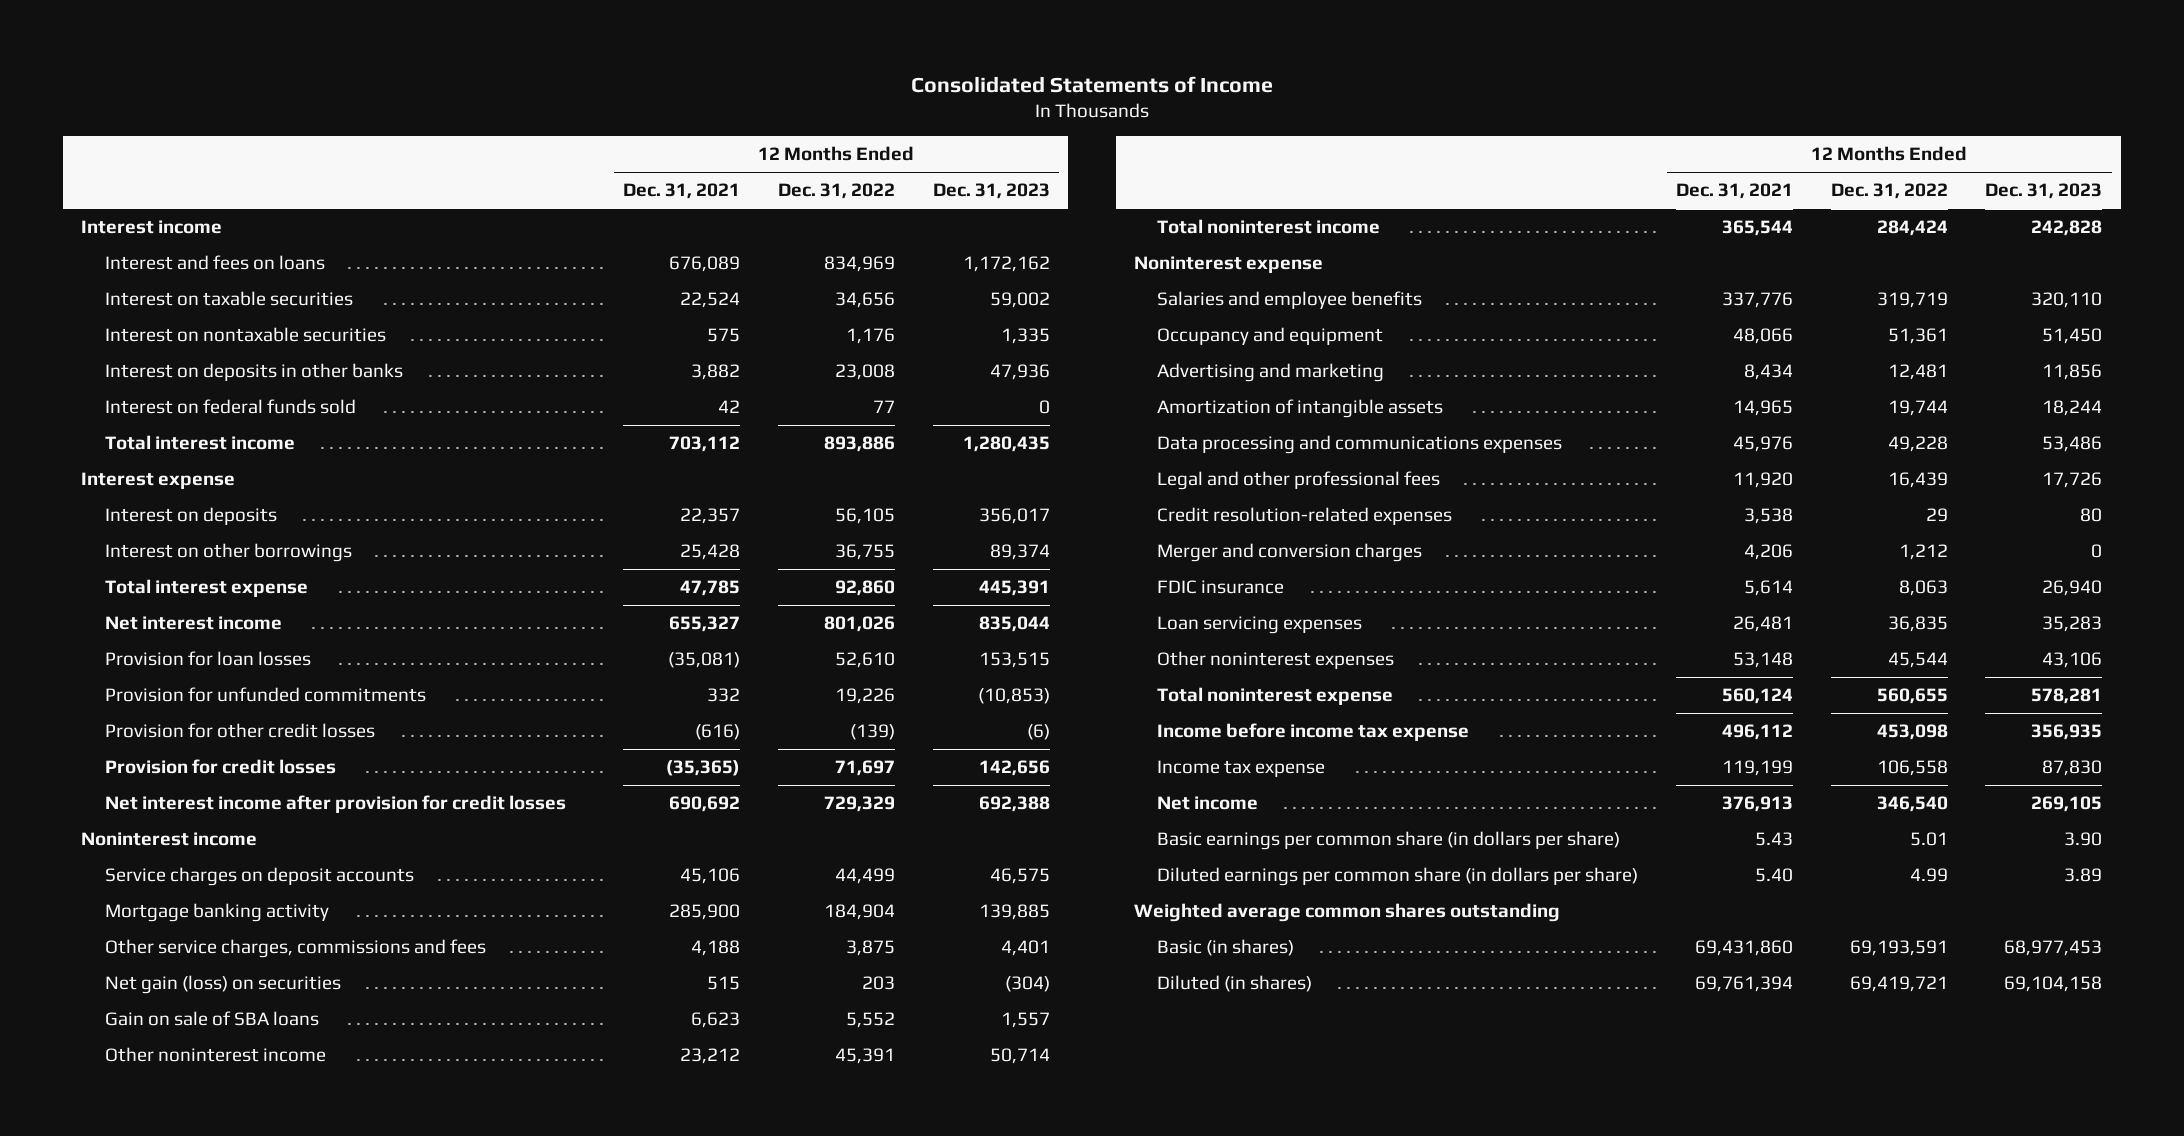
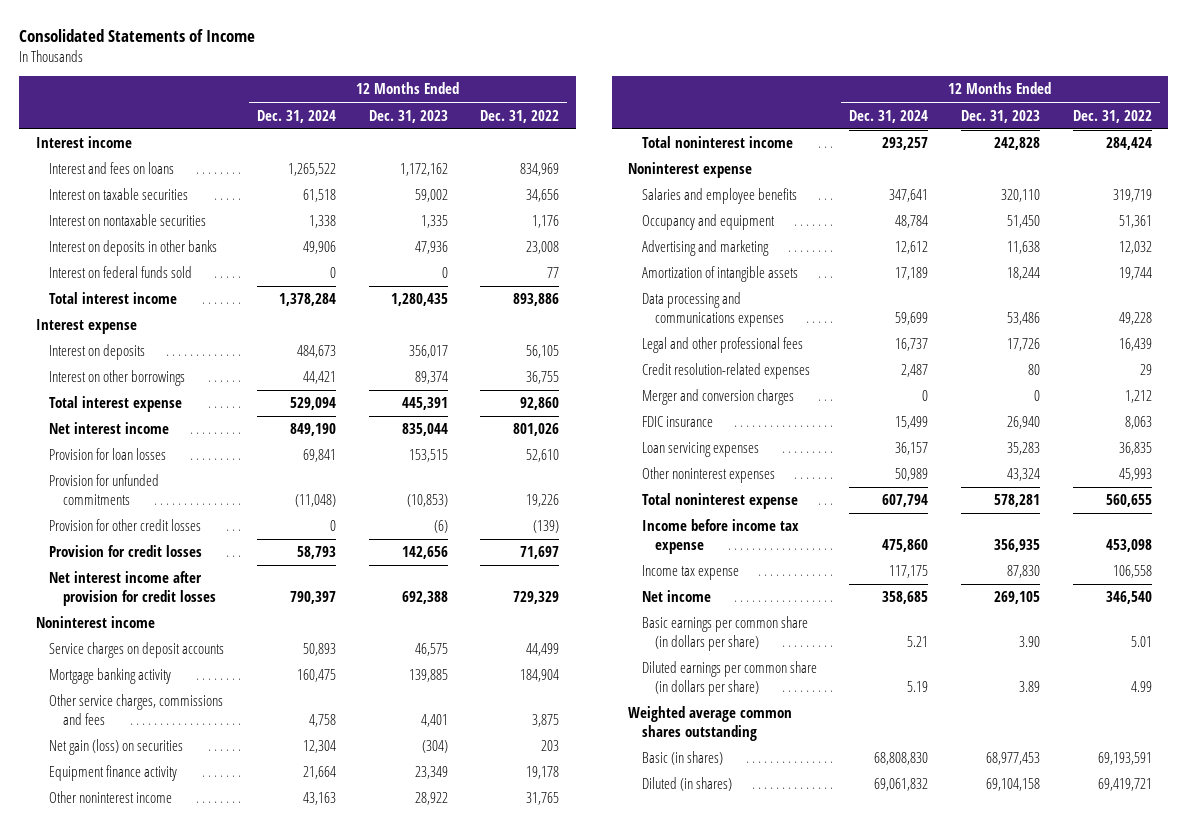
- | 12 Months Ended Dec. 31, 2021 | 12 Months Ended Dec. 31, 2022 | 12 Months Ended Dec. 31, 2023
+ | 12 Months Ended Dec. 31, 2024 | 12 Months Ended Dec. 31, 2023 | 12 Months Ended Dec. 31, 2022
- Gain on sale of SBA loans | 6,623 | 5,552 | 1,557
- Other noninterest income | 23,212 | 45,391 | 50,714
+ Equipment finance activity | 21,664 | 23,349 | 19,178
+ Other noninterest income | 43,163 | 28,922 | 31,765
- Advertising and marketing | 8,434 | 12,481 | 11,856
+ Advertising and marketing | 12,612 | 11,638 | 12,032
- Other noninterest expenses | 53,148 | 45,544 | 43,106
+ Other noninterest expenses | 50,989 | 43,324 | 45,993

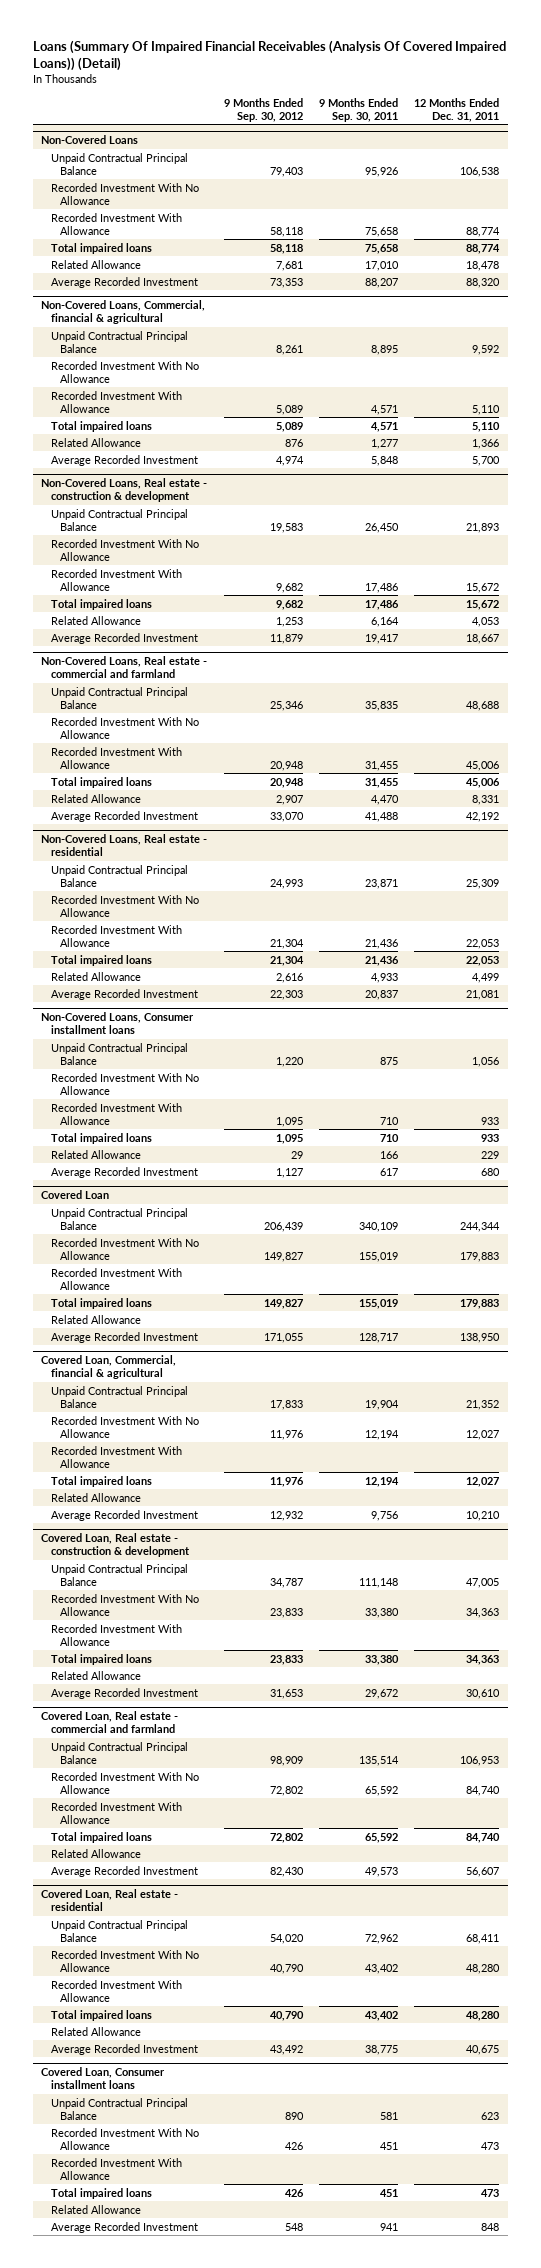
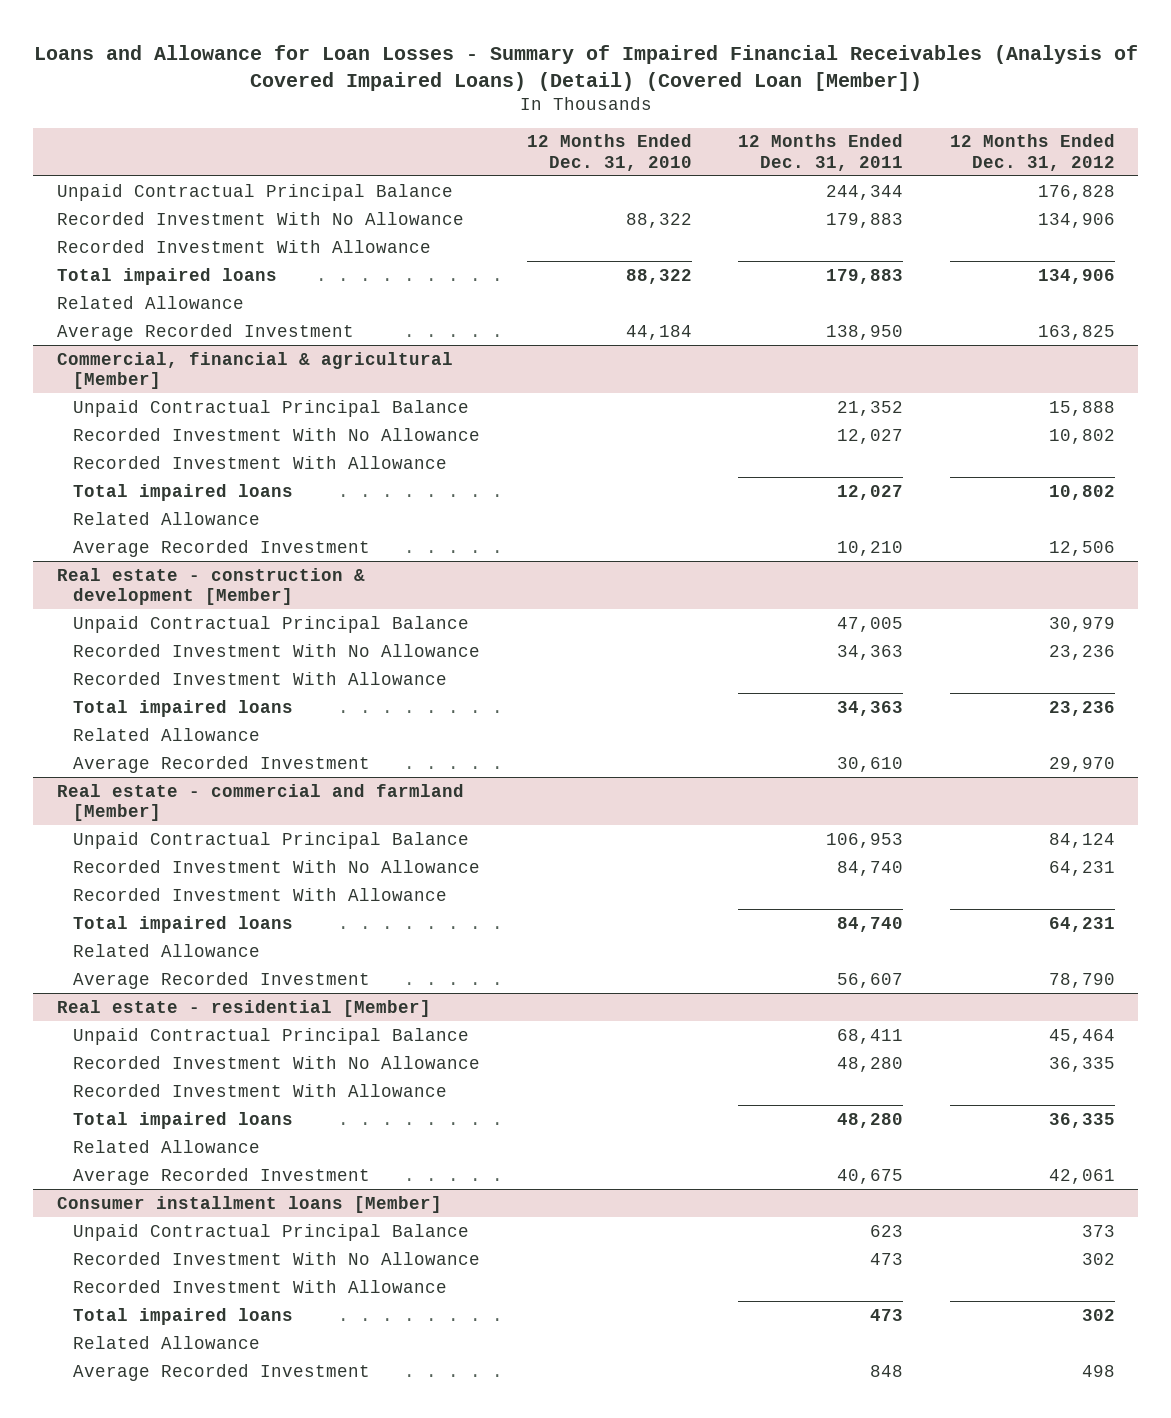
- Loans (Summary Of Impaired Financial Receivables (Analysis Of Covered Impaired Loans)) (Detail)
+ Loans and Allowance for Loan Losses - Summary of Impaired Financial Receivables (Analysis of Covered Impaired Loans) (Detail) (Covered Loan [Member])
- | 9 Months Ended Sep. 30, 2012 | 9 Months Ended Sep. 30, 2011 | 12 Months Ended Dec. 31, 2011
+ | 12 Months Ended Dec. 31, 2010 | 12 Months Ended Dec. 31, 2011 | 12 Months Ended Dec. 31, 2012
- Non-Covered Loans
- Unpaid Contractual Principal Balance | 79,403 | 95,926 | 106,538
- Recorded Investment With No Allowance
- Recorded Investment With Allowance | 58,118 | 75,658 | 88,774
- Total impaired loans | 58,118 | 75,658 | 88,774
- Related Allowance | 7,681 | 17,010 | 18,478
- Average Recorded Investment | 73,353 | 88,207 | 88,320
- Non-Covered Loans, Commercial, financial & agricultural
- Unpaid Contractual Principal Balance | 8,261 | 8,895 | 9,592
- Recorded Investment With No Allowance
- Recorded Investment With Allowance | 5,089 | 4,571 | 5,110
- Total impaired loans | 5,089 | 4,571 | 5,110
- Related Allowance | 876 | 1,277 | 1,366
- Average Recorded Investment | 4,974 | 5,848 | 5,700
- Non-Covered Loans, Real estate - construction & development
- Unpaid Contractual Principal Balance | 19,583 | 26,450 | 21,893
- Recorded Investment With No Allowance
- Recorded Investment With Allowance | 9,682 | 17,486 | 15,672
- Total impaired loans | 9,682 | 17,486 | 15,672
- Related Allowance | 1,253 | 6,164 | 4,053
- Average Recorded Investment | 11,879 | 19,417 | 18,667
- Non-Covered Loans, Real estate - commercial and farmland
- Unpaid Contractual Principal Balance | 25,346 | 35,835 | 48,688
- Recorded Investment With No Allowance
- Recorded Investment With Allowance | 20,948 | 31,455 | 45,006
- Total impaired loans | 20,948 | 31,455 | 45,006
- Related Allowance | 2,907 | 4,470 | 8,331
- Average Recorded Investment | 33,070 | 41,488 | 42,192
- Non-Covered Loans, Real estate - residential
- Unpaid Contractual Principal Balance | 24,993 | 23,871 | 25,309
- Recorded Investment With No Allowance
- Recorded Investment With Allowance | 21,304 | 21,436 | 22,053
- Total impaired loans | 21,304 | 21,436 | 22,053
- Related Allowance | 2,616 | 4,933 | 4,499
- Average Recorded Investment | 22,303 | 20,837 | 21,081
- Non-Covered Loans, Consumer installment loans
- Unpaid Contractual Principal Balance | 1,220 | 875 | 1,056
- Recorded Investment With No Allowance
- Recorded Investment With Allowance | 1,095 | 710 | 933
- Total impaired loans | 1,095 | 710 | 933
- Related Allowance | 29 | 166 | 229
- Average Recorded Investment | 1,127 | 617 | 680
- Covered Loan
- Covered Loan, Commercial, financial & agricultural
+ Commercial, financial & agricultural [Member]
- Covered Loan, Real estate - construction & development
+ Real estate - construction & development [Member]
- Covered Loan, Real estate - commercial and farmland
+ Real estate - commercial and farmland [Member]
- Covered Loan, Real estate - residential
+ Real estate - residential [Member]
- Covered Loan, Consumer installment loans
+ Consumer installment loans [Member]

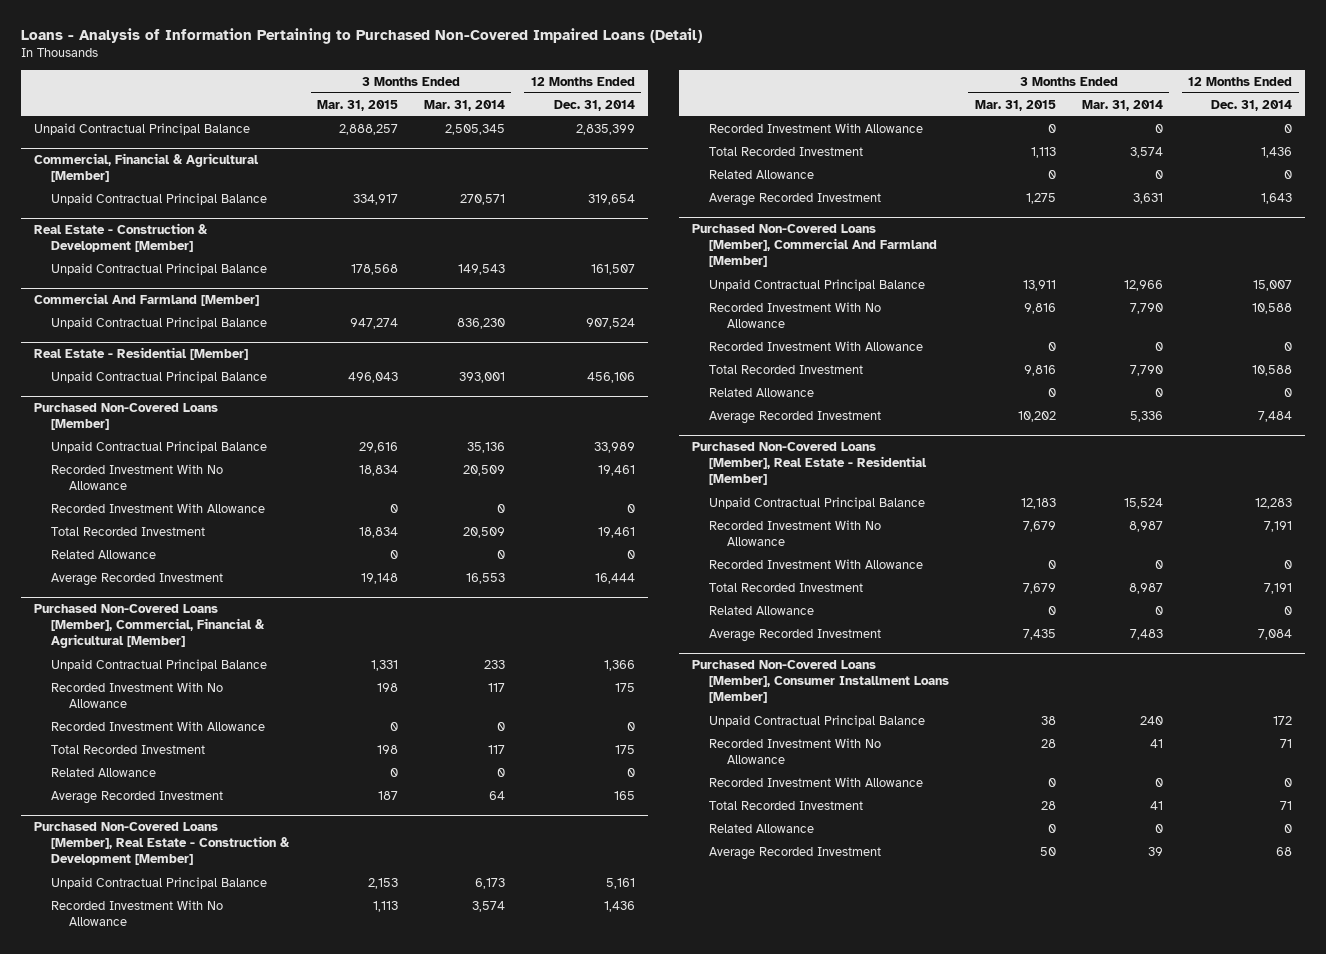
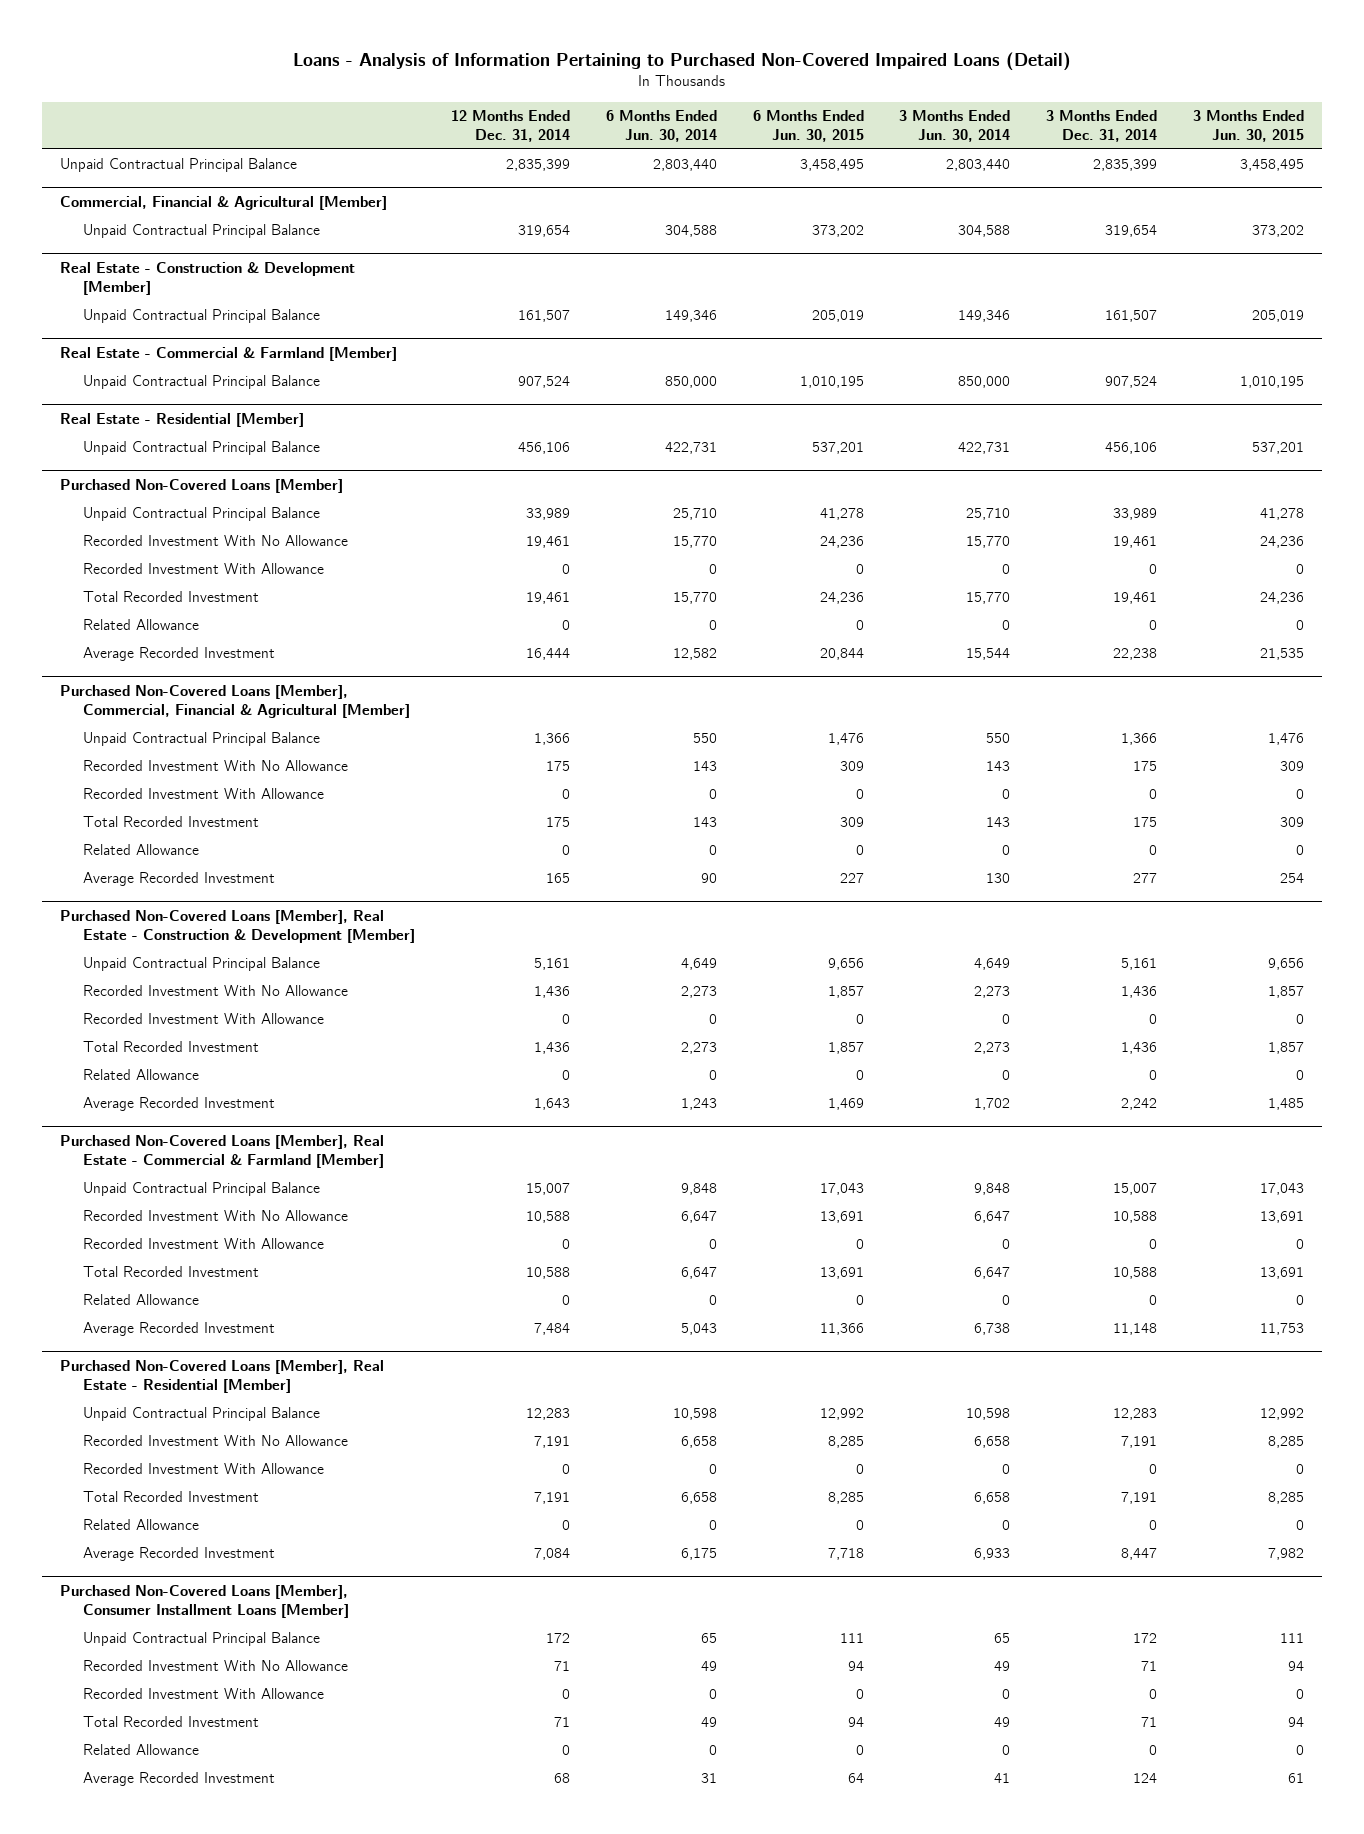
- | 3 Months Ended Mar. 31, 2015 | 3 Months Ended Mar. 31, 2014 | 12 Months Ended Dec. 31, 2014
+ | 12 Months Ended Dec. 31, 2014 | 6 Months Ended Jun. 30, 2014 | 6 Months Ended Jun. 30, 2015 | 3 Months Ended Jun. 30, 2014 | 3 Months Ended Dec. 31, 2014 | 3 Months Ended Jun. 30, 2015
- Commercial And Farmland [Member]
+ Real Estate - Commercial & Farmland [Member]
- Purchased Non-Covered Loans [Member], Commercial And Farmland [Member]
+ Purchased Non-Covered Loans [Member], Real Estate - Commercial & Farmland [Member]

